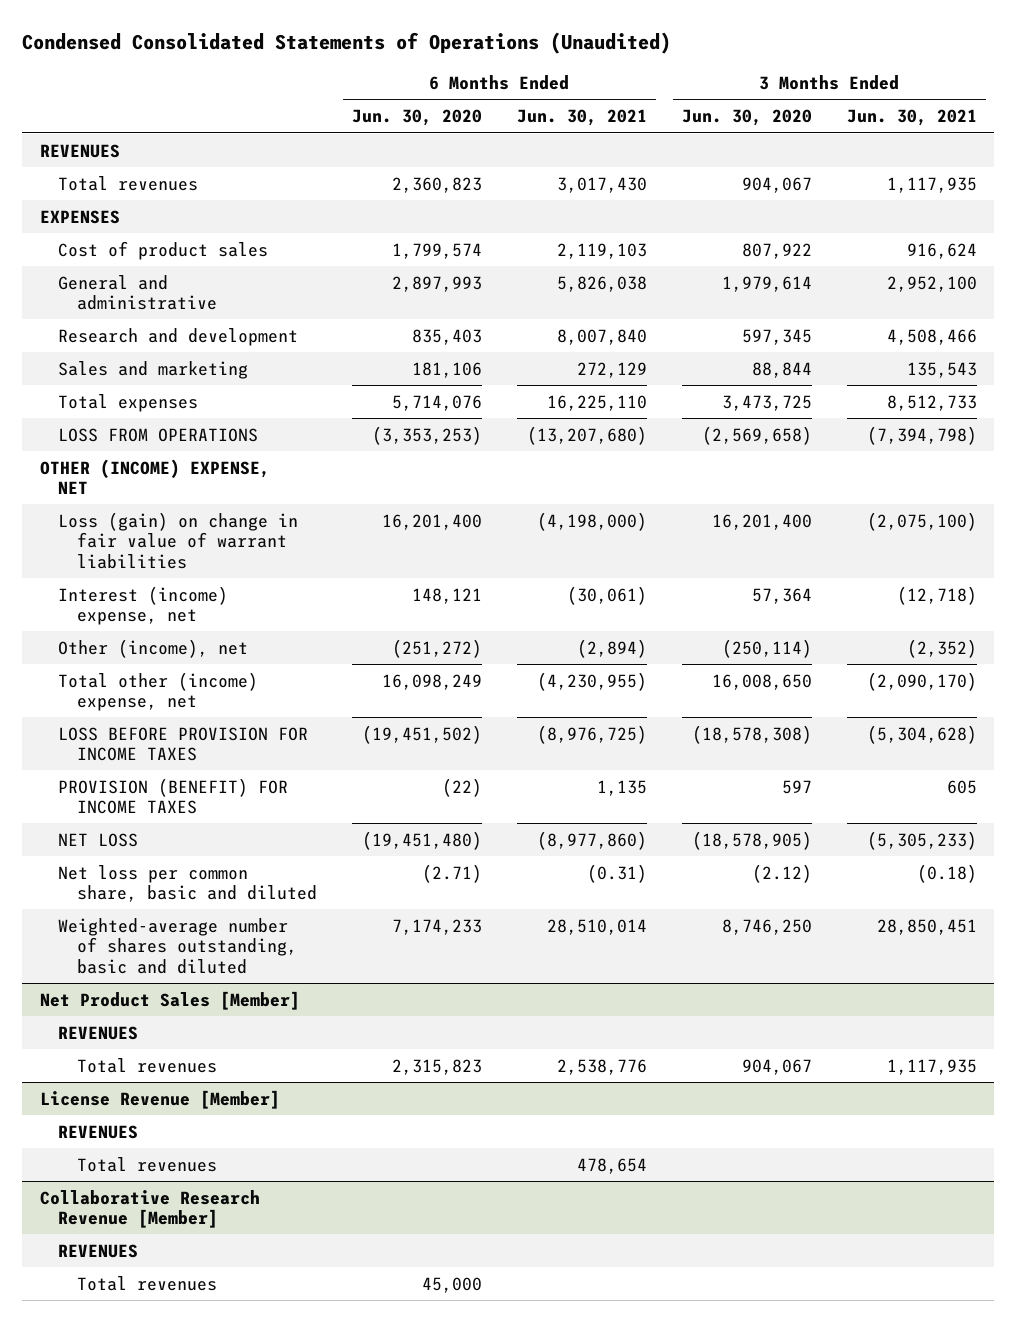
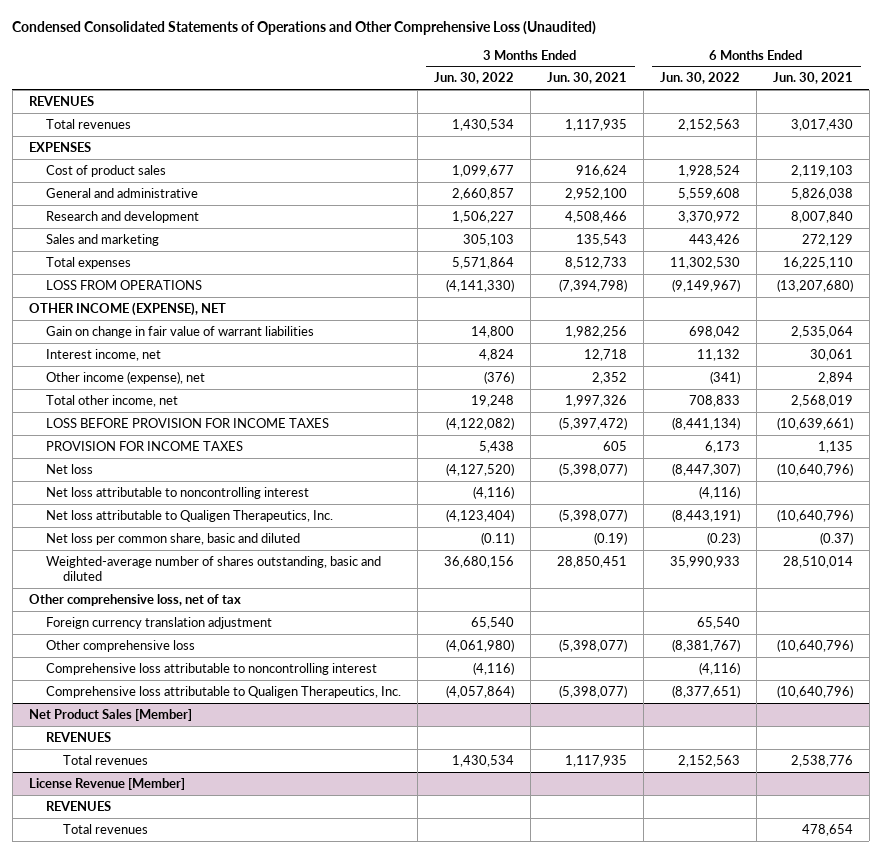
- Condensed Consolidated Statements of Operations (Unaudited)
+ Condensed Consolidated Statements of Operations and Other Comprehensive Loss (Unaudited)
- | 6 Months Ended Jun. 30, 2020 | 6 Months Ended Jun. 30, 2021 | 3 Months Ended Jun. 30, 2020 | 3 Months Ended Jun. 30, 2021
+ | 3 Months Ended Jun. 30, 2022 | 3 Months Ended Jun. 30, 2021 | 6 Months Ended Jun. 30, 2022 | 6 Months Ended Jun. 30, 2021
- OTHER (INCOME) EXPENSE, NET
- Loss (gain) on change in fair value of warrant liabilities | 16,201,400 | (4,198,000) | 16,201,400 | (2,075,100)
- Interest (income) expense, net | 148,121 | (30,061) | 57,364 | (12,718)
- Other (income), net | (251,272) | (2,894) | (250,114) | (2,352)
- Total other (income) expense, net | 16,098,249 | (4,230,955) | 16,008,650 | (2,090,170)
- LOSS BEFORE PROVISION FOR INCOME TAXES | (19,451,502) | (8,976,725) | (18,578,308) | (5,304,628)
- PROVISION (BENEFIT) FOR INCOME TAXES | (22) | 1,135 | 597 | 605
- NET LOSS | (19,451,480) | (8,977,860) | (18,578,905) | (5,305,233)
- Net loss per common share, basic and diluted | (2.71) | (0.31) | (2.12) | (0.18)
+ OTHER INCOME (EXPENSE), NET
+ Gain on change in fair value of warrant liabilities | 14,800 | 1,982,256 | 698,042 | 2,535,064
+ Interest income, net | 4,824 | 12,718 | 11,132 | 30,061
+ Other income (expense), net | (376) | 2,352 | (341) | 2,894
+ Total other income, net | 19,248 | 1,997,326 | 708,833 | 2,568,019
+ LOSS BEFORE PROVISION FOR INCOME TAXES | (4,122,082) | (5,397,472) | (8,441,134) | (10,639,661)
+ PROVISION FOR INCOME TAXES | 5,438 | 605 | 6,173 | 1,135
+ Net loss | (4,127,520) | (5,398,077) | (8,447,307) | (10,640,796)
+ Net loss attributable to noncontrolling interest | (4,116) | | (4,116) |
+ Net loss attributable to Qualigen Therapeutics, Inc. | (4,123,404) | (5,398,077) | (8,443,191) | (10,640,796)
+ Net loss per common share, basic and diluted | (0.11) | (0.19) | (0.23) | (0.37)
+ Other comprehensive loss, net of tax
+ Foreign currency translation adjustment | 65,540 | | 65,540 |
+ Other comprehensive loss | (4,061,980) | (5,398,077) | (8,381,767) | (10,640,796)
+ Comprehensive loss attributable to noncontrolling interest | (4,116) | | (4,116) |
+ Comprehensive loss attributable to Qualigen Therapeutics, Inc. | (4,057,864) | (5,398,077) | (8,377,651) | (10,640,796)
- Collaborative Research Revenue [Member]
- REVENUES
- Total revenues | 45,000 | | |

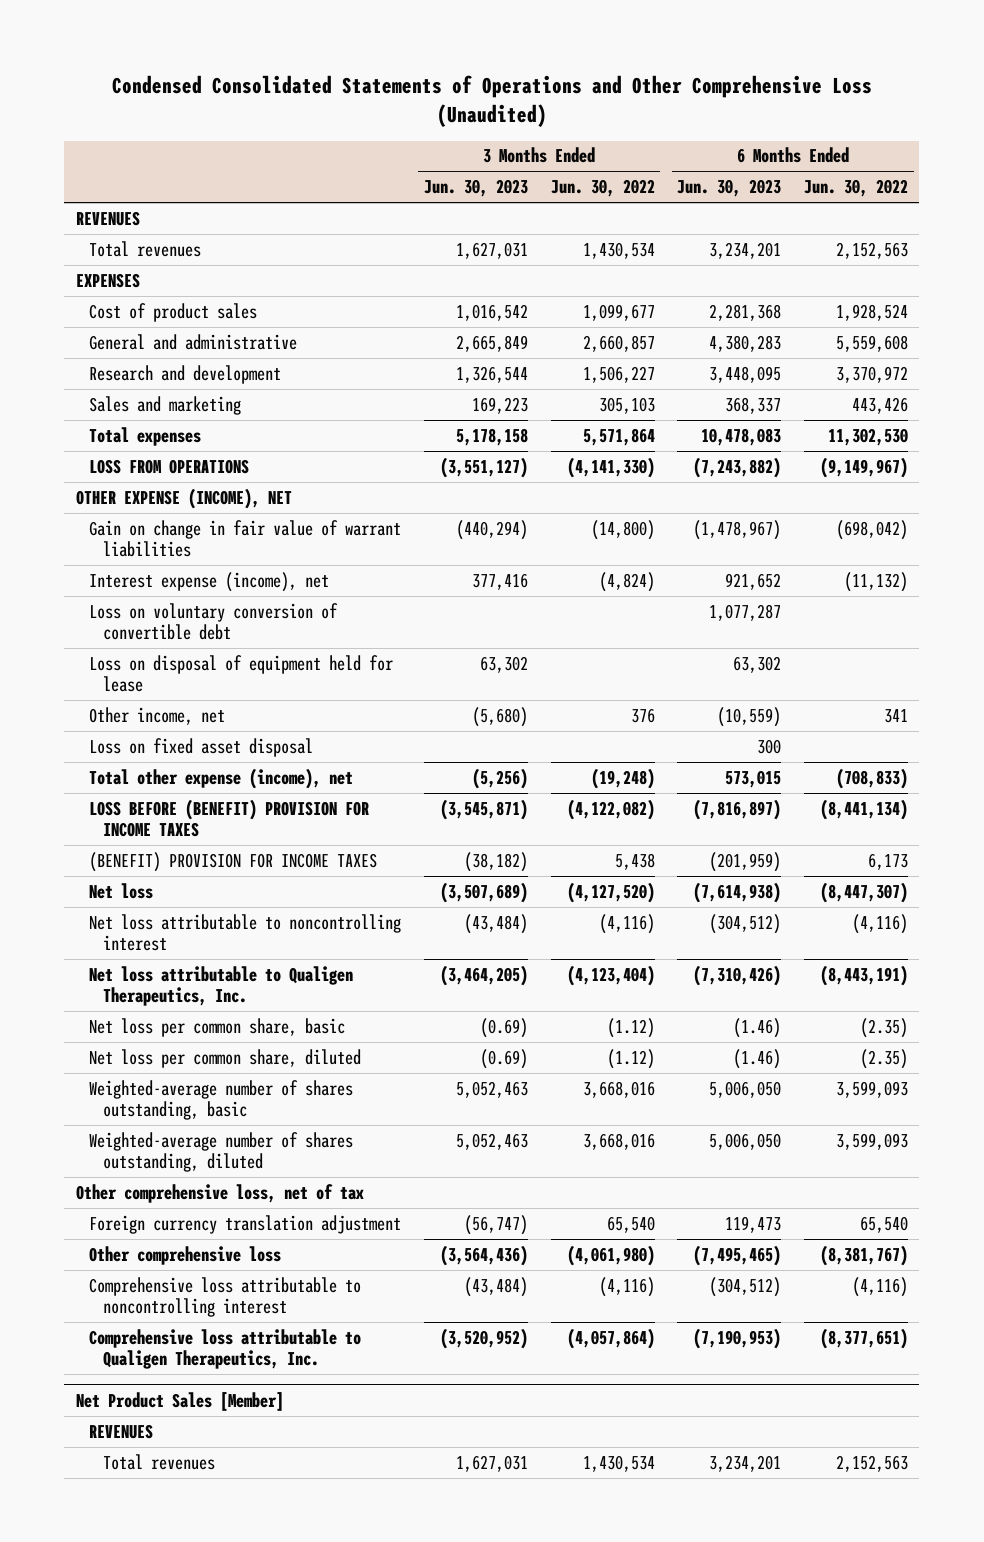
- | 3 Months Ended Jun. 30, 2022 | 3 Months Ended Jun. 30, 2021 | 6 Months Ended Jun. 30, 2022 | 6 Months Ended Jun. 30, 2021
+ | 3 Months Ended Jun. 30, 2023 | 3 Months Ended Jun. 30, 2022 | 6 Months Ended Jun. 30, 2023 | 6 Months Ended Jun. 30, 2022
- OTHER INCOME (EXPENSE), NET
- Gain on change in fair value of warrant liabilities | 14,800 | 1,982,256 | 698,042 | 2,535,064
- Interest income, net | 4,824 | 12,718 | 11,132 | 30,061
- Other income (expense), net | (376) | 2,352 | (341) | 2,894
- Total other income, net | 19,248 | 1,997,326 | 708,833 | 2,568,019
- LOSS BEFORE PROVISION FOR INCOME TAXES | (4,122,082) | (5,397,472) | (8,441,134) | (10,639,661)
- PROVISION FOR INCOME TAXES | 5,438 | 605 | 6,173 | 1,135
+ OTHER EXPENSE (INCOME), NET
+ Gain on change in fair value of warrant liabilities | (440,294) | (14,800) | (1,478,967) | (698,042)
+ Interest expense (income), net | 377,416 | (4,824) | 921,652 | (11,132)
+ Loss on voluntary conversion of convertible debt | | | 1,077,287 |
+ Loss on disposal of equipment held for lease | 63,302 | | 63,302 |
+ Other income, net | (5,680) | 376 | (10,559) | 341
+ Loss on fixed asset disposal | | | 300 |
+ Total other expense (income), net | (5,256) | (19,248) | 573,015 | (708,833)
+ LOSS BEFORE (BENEFIT) PROVISION FOR INCOME TAXES | (3,545,871) | (4,122,082) | (7,816,897) | (8,441,134)
+ (BENEFIT) PROVISION FOR INCOME TAXES | (38,182) | 5,438 | (201,959) | 6,173
- Net loss per common share, basic and diluted | (0.11) | (0.19) | (0.23) | (0.37)
- Weighted-average number of shares outstanding, basic and diluted | 36,680,156 | 28,850,451 | 35,990,933 | 28,510,014
+ Net loss per common share, basic | (0.69) | (1.12) | (1.46) | (2.35)
+ Net loss per common share, diluted | (0.69) | (1.12) | (1.46) | (2.35)
+ Weighted-average number of shares outstanding, basic | 5,052,463 | 3,668,016 | 5,006,050 | 3,599,093
+ Weighted-average number of shares outstanding, diluted | 5,052,463 | 3,668,016 | 5,006,050 | 3,599,093
- License Revenue [Member]
- REVENUES
- Total revenues | | | | 478,654

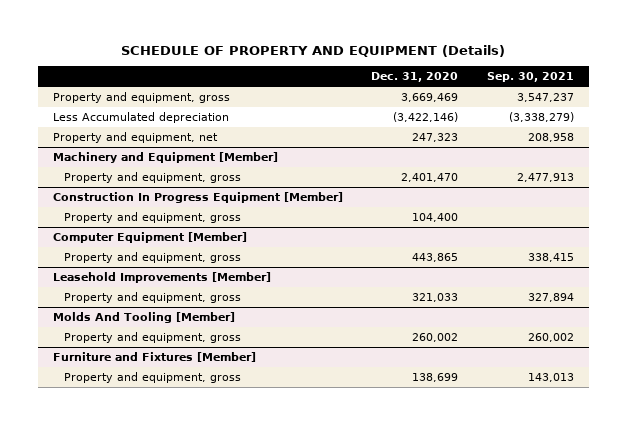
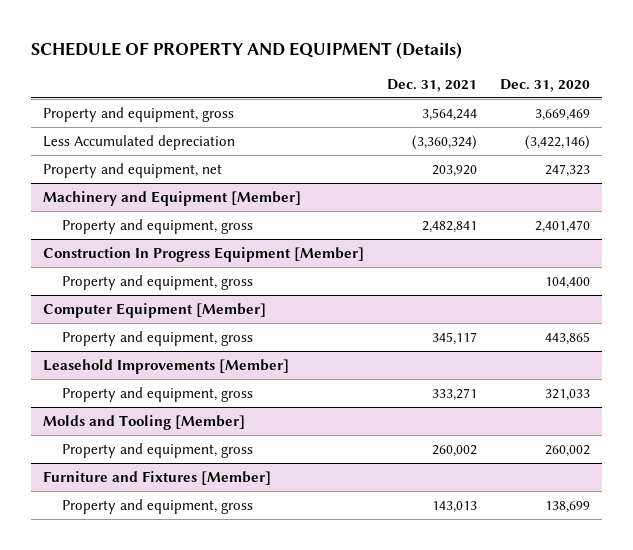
- | Dec. 31, 2020 | Sep. 30, 2021
+ | Dec. 31, 2021 | Dec. 31, 2020
- Molds And Tooling [Member]
+ Molds and Tooling [Member]

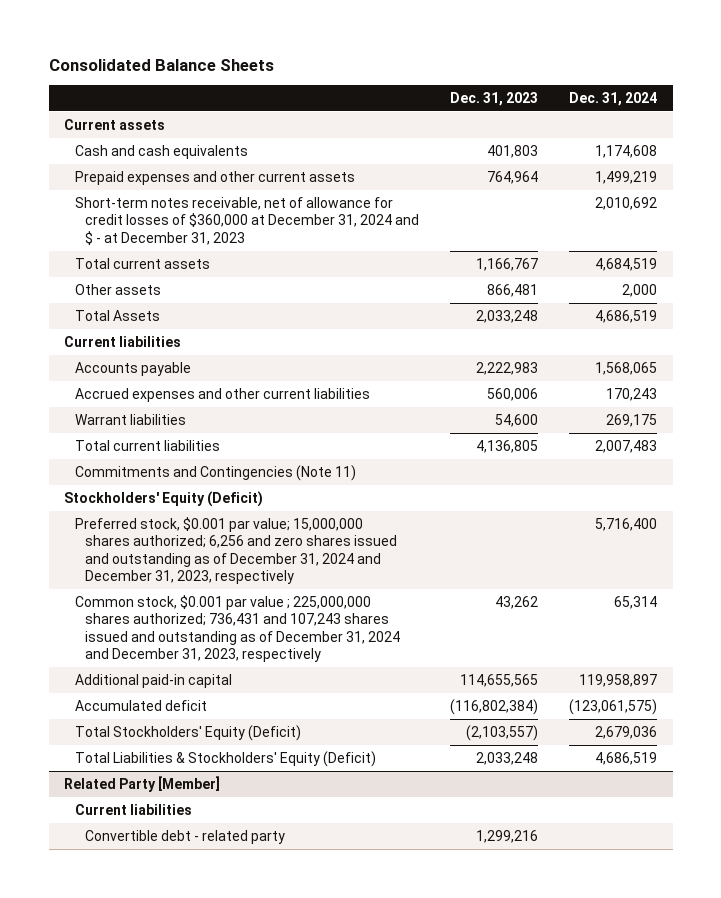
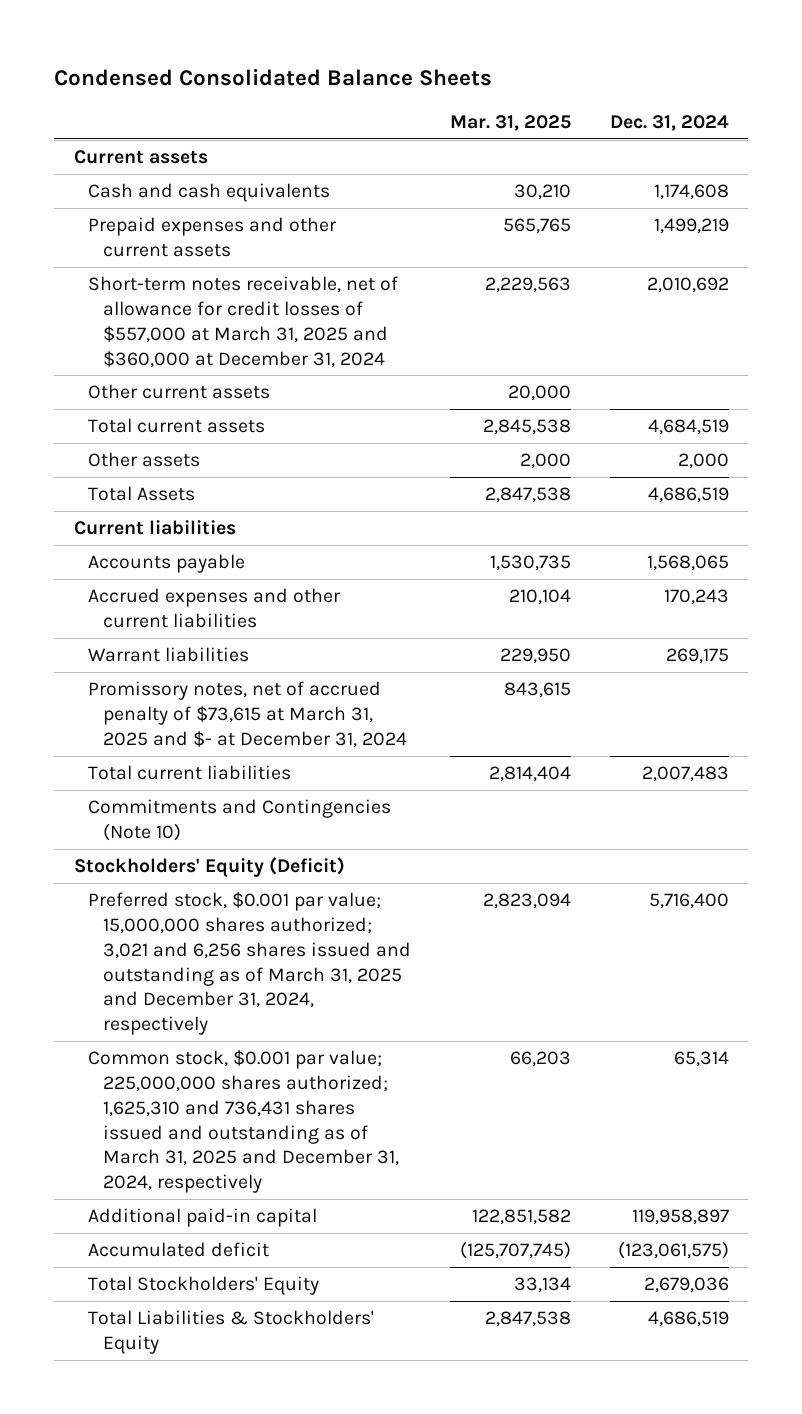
- Consolidated Balance Sheets
+ Condensed Consolidated Balance Sheets
- | Dec. 31, 2023 | Dec. 31, 2024
+ | Mar. 31, 2025 | Dec. 31, 2024
- Short-term notes receivable, net of allowance for credit losses of $360,000 at December 31, 2024 and $ - at December 31, 2023 | | 2,010,692
+ Short-term notes receivable, net of allowance for credit losses of $557,000 at March 31, 2025 and $360,000 at December 31, 2024 | 2,229,563 | 2,010,692
+ Other current assets | 20,000 |
+ Promissory notes, net of accrued penalty of $73,615 at March 31, 2025 and $- at December 31, 2024 | 843,615 |
- Commitments and Contingencies (Note 11)
+ Commitments and Contingencies (Note 10)
- Preferred stock, $0.001 par value; 15,000,000 shares authorized; 6,256 and zero shares issued and outstanding as of December 31, 2024 and December 31, 2023, respectively | | 5,716,400
- Common stock, $0.001 par value ; 225,000,000 shares authorized; 736,431 and 107,243 shares issued and outstanding as of December 31, 2024 and December 31, 2023, respectively | 43,262 | 65,314
+ Preferred stock, $0.001 par value; 15,000,000 shares authorized; 3,021 and 6,256 shares issued and outstanding as of March 31, 2025 and December 31, 2024, respectively | 2,823,094 | 5,716,400
+ Common stock, $0.001 par value; 225,000,000 shares authorized; 1,625,310 and 736,431 shares issued and outstanding as of March 31, 2025 and December 31, 2024, respectively | 66,203 | 65,314
- Total Stockholders' Equity (Deficit) | (2,103,557) | 2,679,036
- Total Liabilities & Stockholders' Equity (Deficit) | 2,033,248 | 4,686,519
- Related Party [Member]
- Current liabilities
- Convertible debt - related party | 1,299,216 |
+ Total Stockholders' Equity | 33,134 | 2,679,036
+ Total Liabilities & Stockholders' Equity | 2,847,538 | 4,686,519

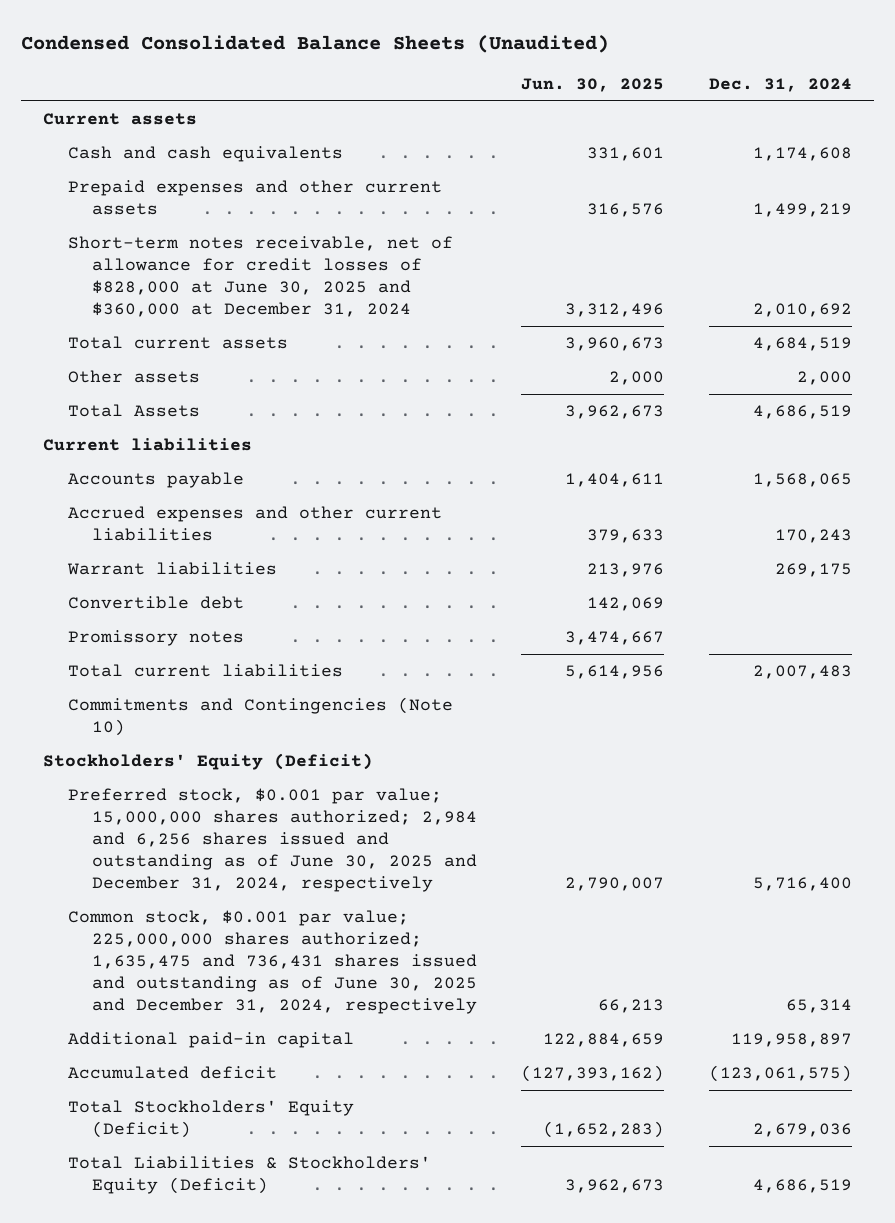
- Condensed Consolidated Balance Sheets
+ Condensed Consolidated Balance Sheets (Unaudited)
- | Mar. 31, 2025 | Dec. 31, 2024
+ | Jun. 30, 2025 | Dec. 31, 2024
- Short-term notes receivable, net of allowance for credit losses of $557,000 at March 31, 2025 and $360,000 at December 31, 2024 | 2,229,563 | 2,010,692
- Other current assets | 20,000 |
+ Short-term notes receivable, net of allowance for credit losses of $828,000 at June 30, 2025 and $360,000 at December 31, 2024 | 3,312,496 | 2,010,692
- Promissory notes, net of accrued penalty of $73,615 at March 31, 2025 and $- at December 31, 2024 | 843,615 |
+ Convertible debt | 142,069 |
+ Promissory notes | 3,474,667 |
- Preferred stock, $0.001 par value; 15,000,000 shares authorized; 3,021 and 6,256 shares issued and outstanding as of March 31, 2025 and December 31, 2024, respectively | 2,823,094 | 5,716,400
- Common stock, $0.001 par value; 225,000,000 shares authorized; 1,625,310 and 736,431 shares issued and outstanding as of March 31, 2025 and December 31, 2024, respectively | 66,203 | 65,314
+ Preferred stock, $0.001 par value; 15,000,000 shares authorized; 2,984 and 6,256 shares issued and outstanding as of June 30, 2025 and December 31, 2024, respectively | 2,790,007 | 5,716,400
+ Common stock, $0.001 par value; 225,000,000 shares authorized; 1,635,475 and 736,431 shares issued and outstanding as of June 30, 2025 and December 31, 2024, respectively | 66,213 | 65,314
- Total Stockholders' Equity | 33,134 | 2,679,036
- Total Liabilities & Stockholders' Equity | 2,847,538 | 4,686,519
+ Total Stockholders' Equity (Deficit) | (1,652,283) | 2,679,036
+ Total Liabilities & Stockholders' Equity (Deficit) | 3,962,673 | 4,686,519

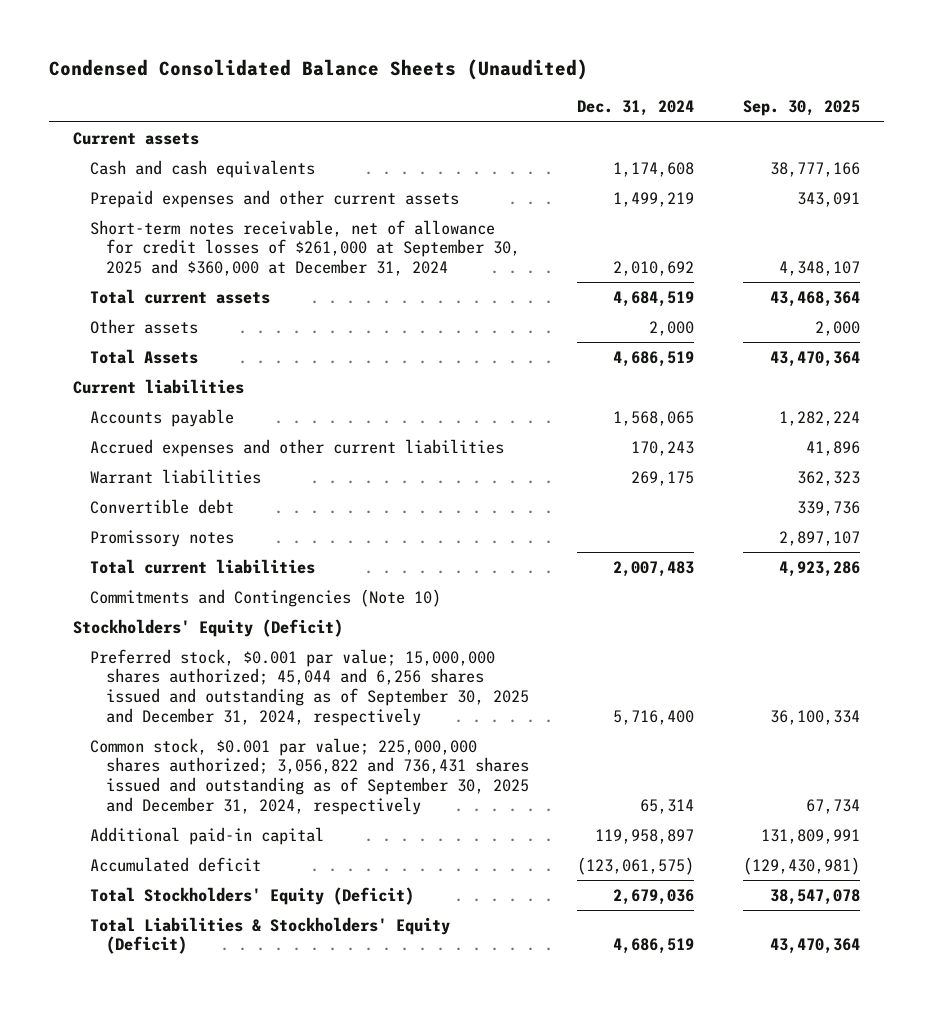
- | Jun. 30, 2025 | Dec. 31, 2024
+ | Dec. 31, 2024 | Sep. 30, 2025
- Short-term notes receivable, net of allowance for credit losses of $828,000 at June 30, 2025 and $360,000 at December 31, 2024 | 3,312,496 | 2,010,692
+ Short-term notes receivable, net of allowance for credit losses of $261,000 at September 30, 2025 and $360,000 at December 31, 2024 | 2,010,692 | 4,348,107
- Preferred stock, $0.001 par value; 15,000,000 shares authorized; 2,984 and 6,256 shares issued and outstanding as of June 30, 2025 and December 31, 2024, respectively | 2,790,007 | 5,716,400
- Common stock, $0.001 par value; 225,000,000 shares authorized; 1,635,475 and 736,431 shares issued and outstanding as of June 30, 2025 and December 31, 2024, respectively | 66,213 | 65,314
+ Preferred stock, $0.001 par value; 15,000,000 shares authorized; 45,044 and 6,256 shares issued and outstanding as of September 30, 2025 and December 31, 2024, respectively | 5,716,400 | 36,100,334
+ Common stock, $0.001 par value; 225,000,000 shares authorized; 3,056,822 and 736,431 shares issued and outstanding as of September 30, 2025 and December 31, 2024, respectively | 65,314 | 67,734

